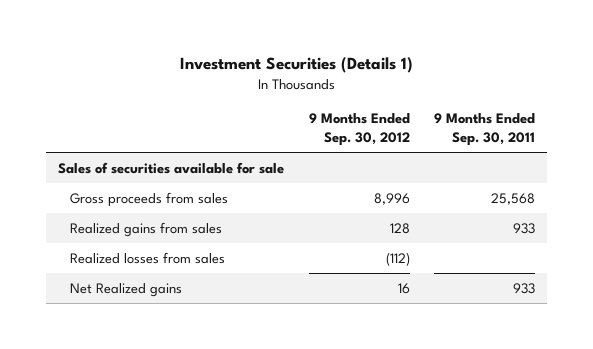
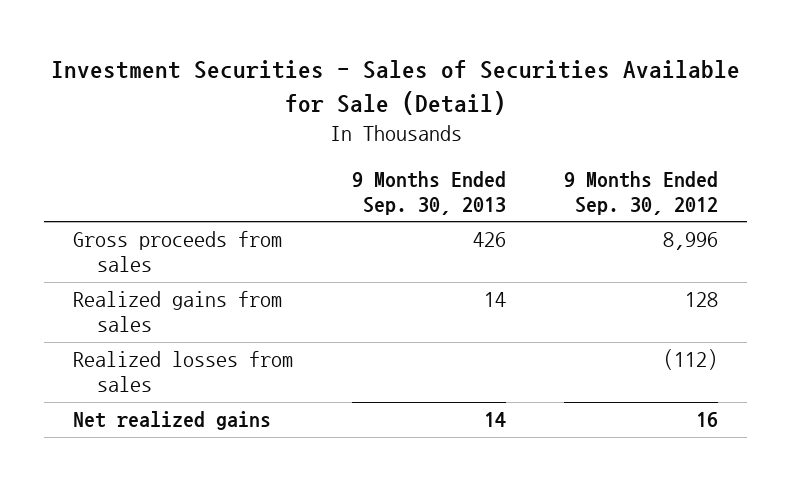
- Investment Securities (Details 1)
+ Investment Securities - Sales of Securities Available for Sale (Detail)
- | 9 Months Ended Sep. 30, 2012 | 9 Months Ended Sep. 30, 2011
+ | 9 Months Ended Sep. 30, 2013 | 9 Months Ended Sep. 30, 2012
- Sales of securities available for sale
- Net Realized gains | 16 | 933
+ Net realized gains | 14 | 16

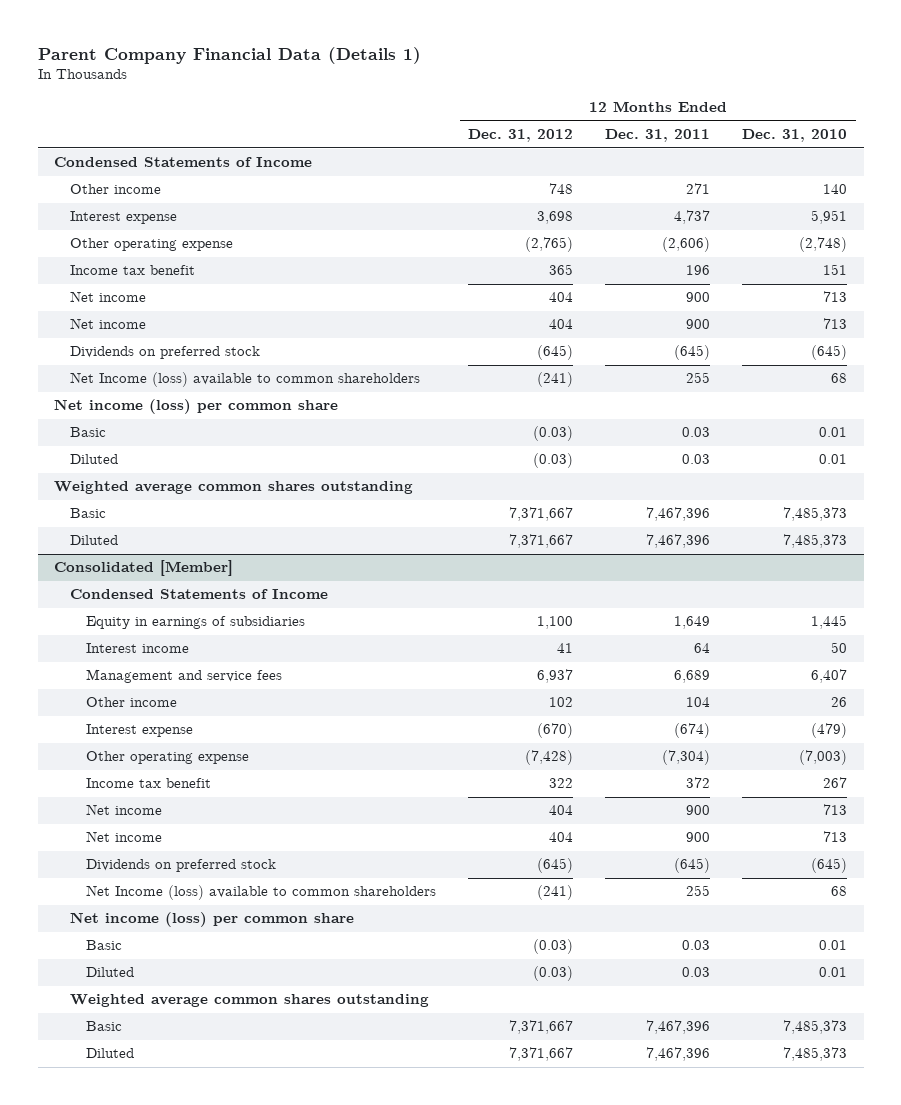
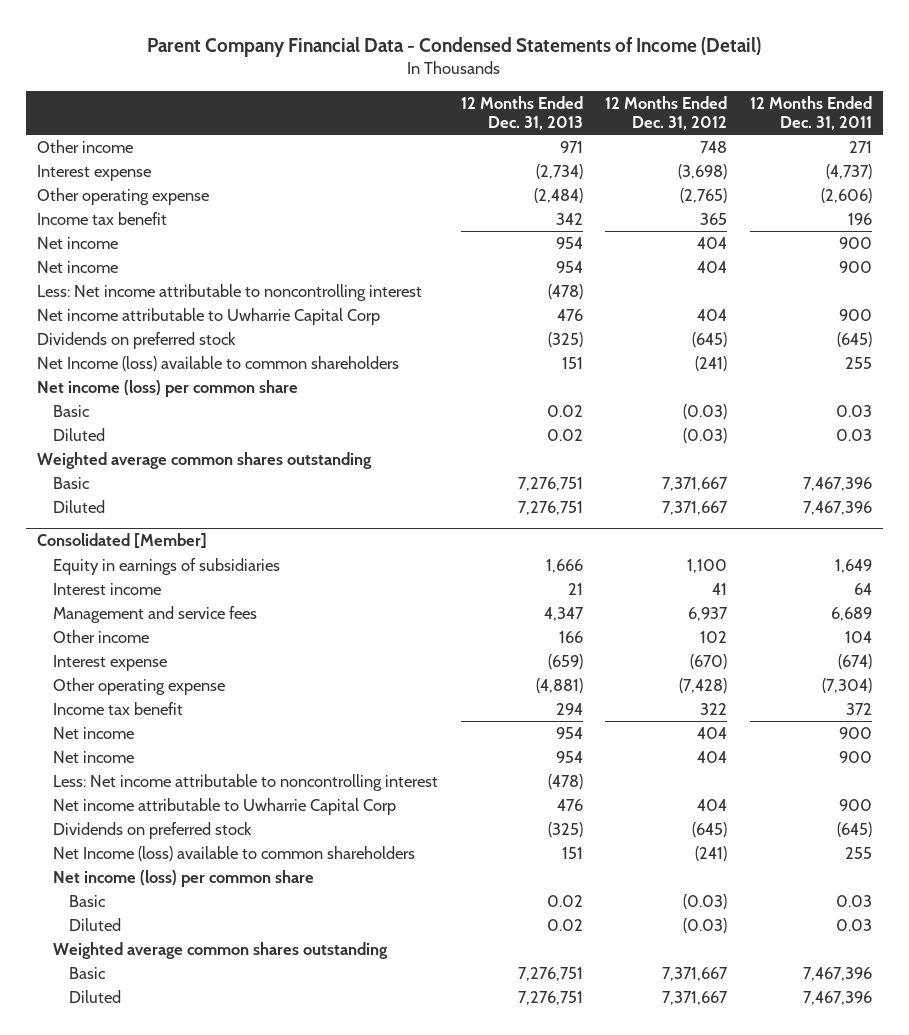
- Parent Company Financial Data (Details 1)
+ Parent Company Financial Data - Condensed Statements of Income (Detail)
- | 12 Months Ended Dec. 31, 2012 | 12 Months Ended Dec. 31, 2011 | 12 Months Ended Dec. 31, 2010
+ | 12 Months Ended Dec. 31, 2013 | 12 Months Ended Dec. 31, 2012 | 12 Months Ended Dec. 31, 2011
- Condensed Statements of Income
- Interest expense | 3,698 | 4,737 | 5,951
+ Interest expense | (2,734) | (3,698) | (4,737)
+ Less: Net income attributable to noncontrolling interest | (478) | |
+ Net income attributable to Uwharrie Capital Corp | 476 | 404 | 900
@ Consolidated [Member]
- Condensed Statements of Income
+ Less: Net income attributable to noncontrolling interest | (478) | |
+ Net income attributable to Uwharrie Capital Corp | 476 | 404 | 900

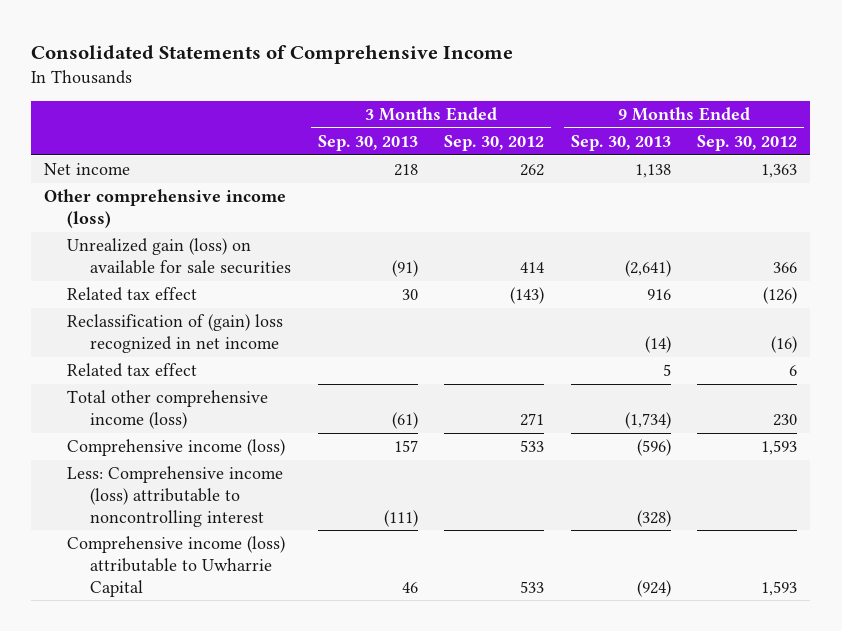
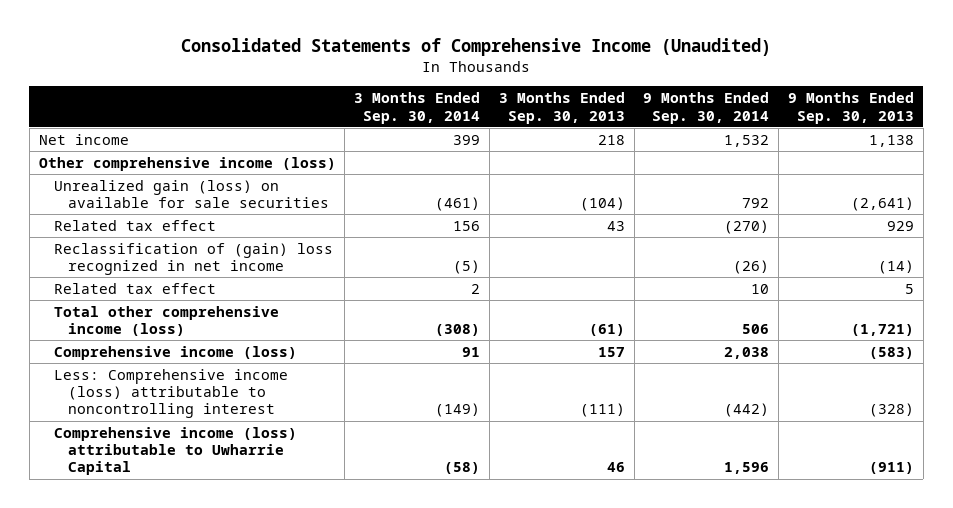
- Consolidated Statements of Comprehensive Income
+ Consolidated Statements of Comprehensive Income (Unaudited)
- | 3 Months Ended Sep. 30, 2013 | 3 Months Ended Sep. 30, 2012 | 9 Months Ended Sep. 30, 2013 | 9 Months Ended Sep. 30, 2012
+ | 3 Months Ended Sep. 30, 2014 | 3 Months Ended Sep. 30, 2013 | 9 Months Ended Sep. 30, 2014 | 9 Months Ended Sep. 30, 2013
- Unrealized gain (loss) on available for sale securities | (91) | 414 | (2,641) | 366
- Related tax effect | 30 | (143) | 916 | (126)
+ Unrealized gain (loss) on available for sale securities | (461) | (104) | 792 | (2,641)
+ Related tax effect | 156 | 43 | (270) | 929
- Total other comprehensive income (loss) | (61) | 271 | (1,734) | 230
- Comprehensive income (loss) | 157 | 533 | (596) | 1,593
+ Total other comprehensive income (loss) | (308) | (61) | 506 | (1,721)
+ Comprehensive income (loss) | 91 | 157 | 2,038 | (583)
- Comprehensive income (loss) attributable to Uwharrie Capital | 46 | 533 | (924) | 1,593
+ Comprehensive income (loss) attributable to Uwharrie Capital | (58) | 46 | 1,596 | (911)

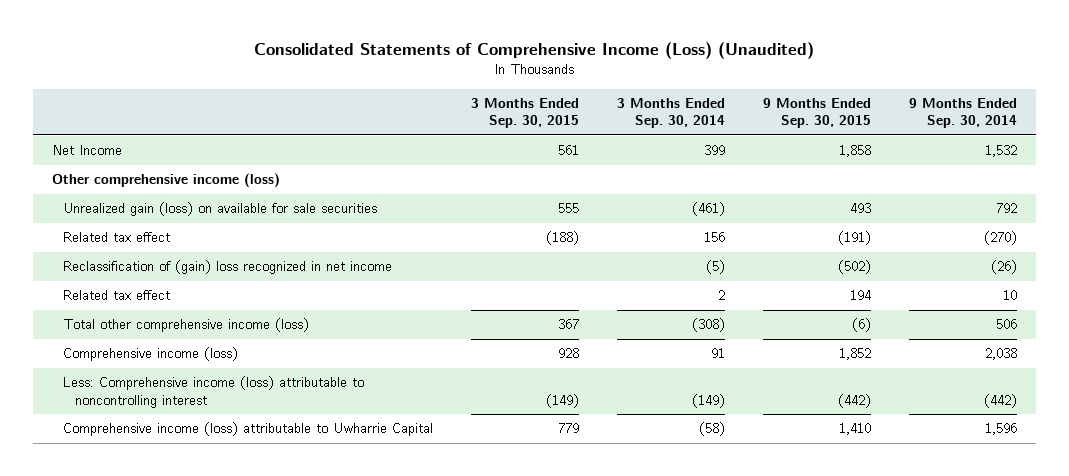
- Consolidated Statements of Comprehensive Income (Unaudited)
+ Consolidated Statements of Comprehensive Income (Loss) (Unaudited)
- | 3 Months Ended Sep. 30, 2014 | 3 Months Ended Sep. 30, 2013 | 9 Months Ended Sep. 30, 2014 | 9 Months Ended Sep. 30, 2013
+ | 3 Months Ended Sep. 30, 2015 | 3 Months Ended Sep. 30, 2014 | 9 Months Ended Sep. 30, 2015 | 9 Months Ended Sep. 30, 2014
- Net income | 399 | 218 | 1,532 | 1,138
+ Net Income | 561 | 399 | 1,858 | 1,532

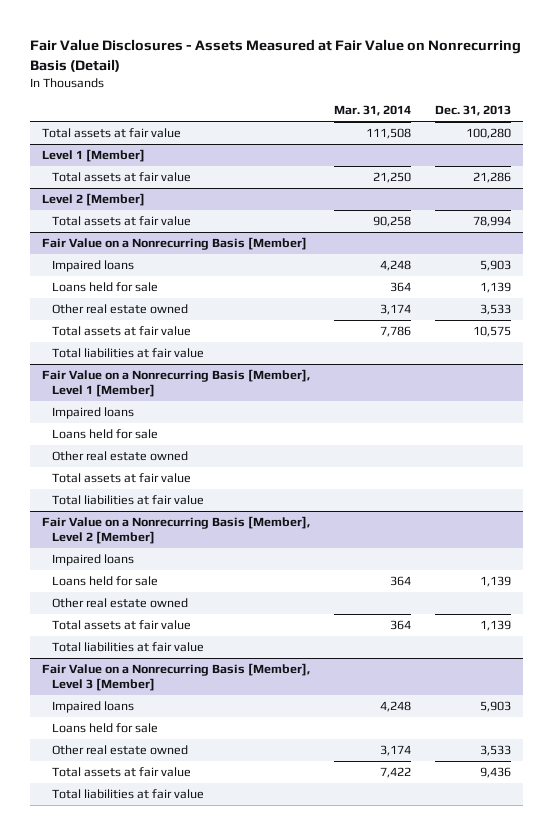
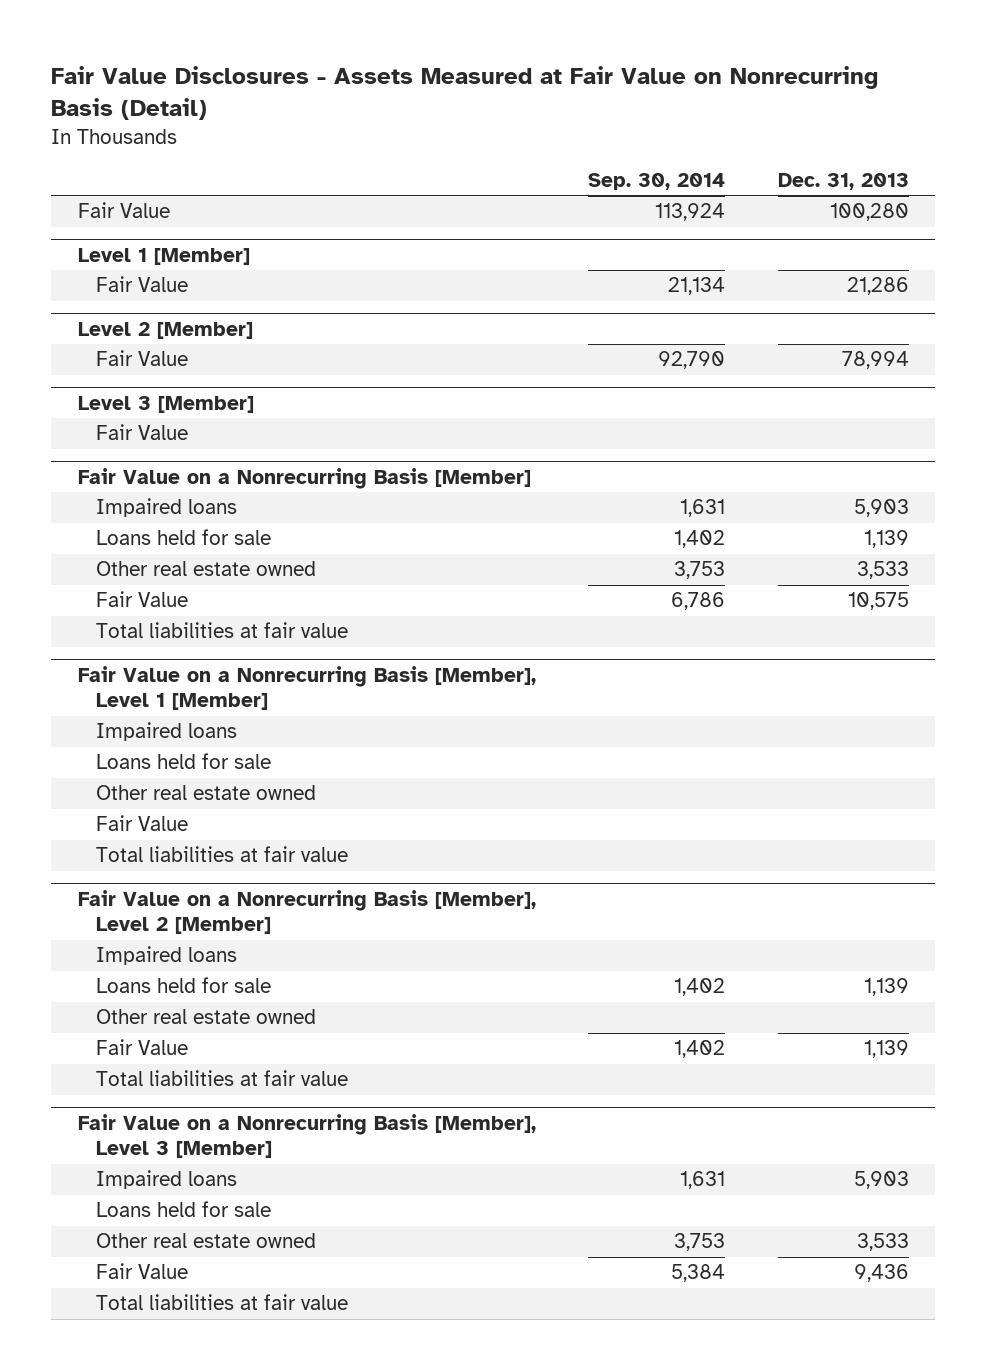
- | Mar. 31, 2014 | Dec. 31, 2013
+ | Sep. 30, 2014 | Dec. 31, 2013
- Total assets at fair value | 111,508 | 100,280
+ Fair Value | 113,924 | 100,280
@ Level 1 [Member]
- Total assets at fair value | 21,250 | 21,286
+ Fair Value | 21,134 | 21,286
@ Level 2 [Member]
- Total assets at fair value | 90,258 | 78,994
+ Fair Value | 92,790 | 78,994
+ Level 3 [Member]
+ Fair Value
@ Fair Value on a Nonrecurring Basis [Member]
- Total assets at fair value | 7,786 | 10,575
+ Fair Value | 6,786 | 10,575
@ Fair Value on a Nonrecurring Basis [Member], Level 1 [Member]
- Total assets at fair value
+ Fair Value
@ Fair Value on a Nonrecurring Basis [Member], Level 2 [Member]
- Total assets at fair value | 364 | 1,139
+ Fair Value | 1,402 | 1,139
@ Fair Value on a Nonrecurring Basis [Member], Level 3 [Member]
- Total assets at fair value | 7,422 | 9,436
+ Fair Value | 5,384 | 9,436

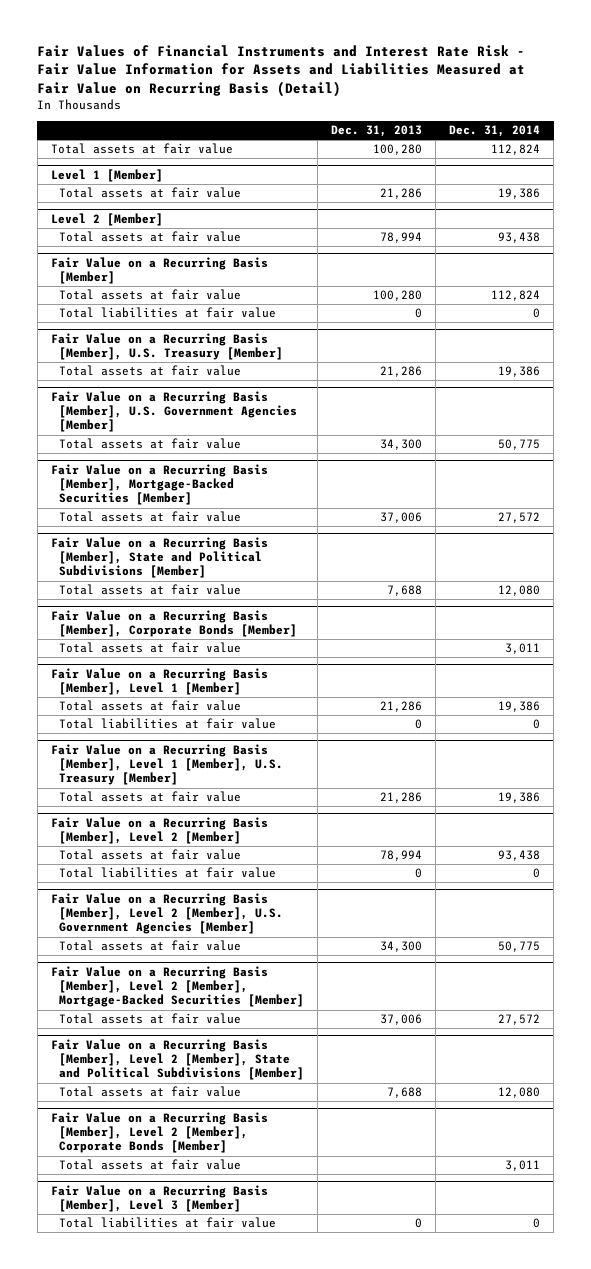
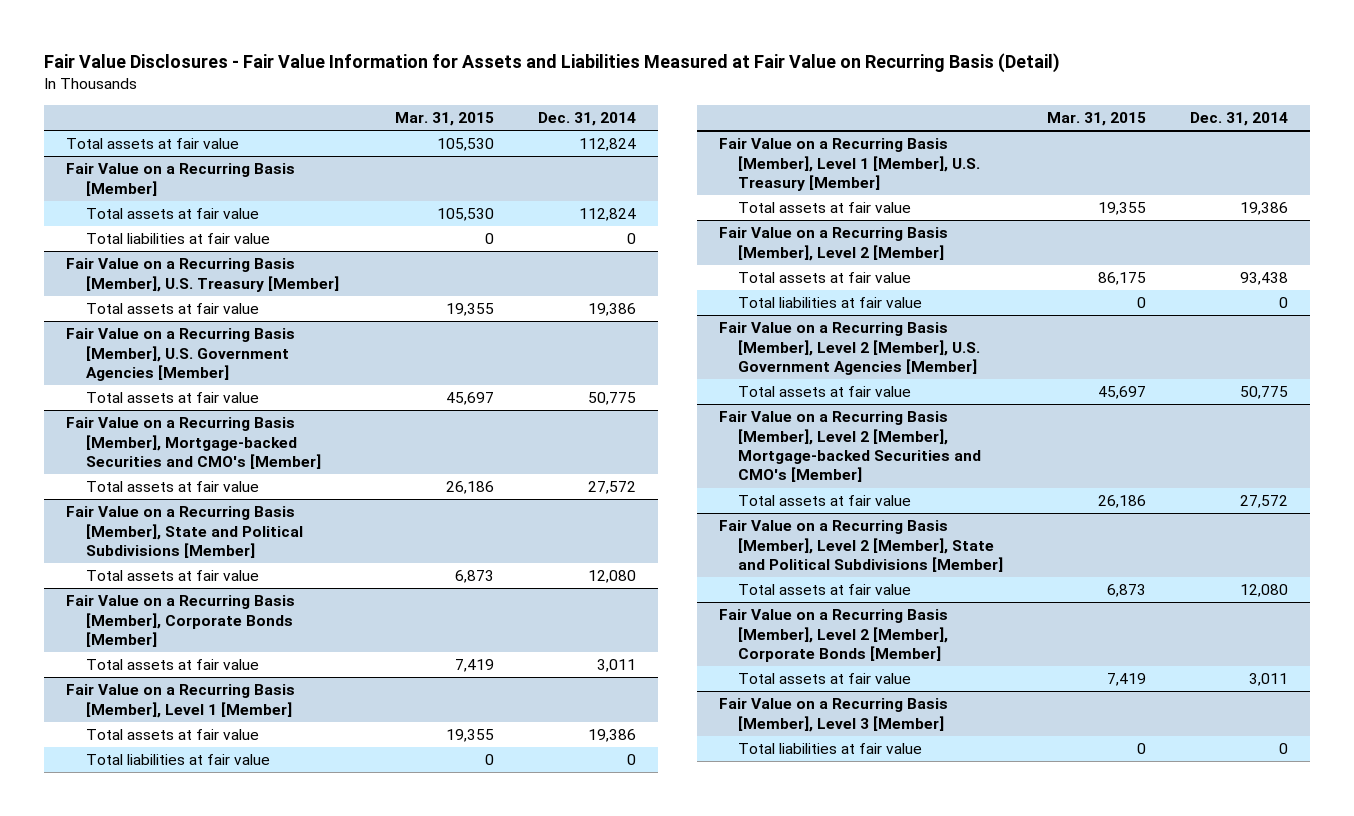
- Fair Values of Financial Instruments and Interest Rate Risk - Fair Value Information for Assets and Liabilities Measured at Fair Value on Recurring Basis (Detail)
+ Fair Value Disclosures - Fair Value Information for Assets and Liabilities Measured at Fair Value on Recurring Basis (Detail)
- | Dec. 31, 2013 | Dec. 31, 2014
+ | Mar. 31, 2015 | Dec. 31, 2014
- Level 1 [Member]
- Total assets at fair value | 21,286 | 19,386
- Level 2 [Member]
- Total assets at fair value | 78,994 | 93,438
- Fair Value on a Recurring Basis [Member], Mortgage-Backed Securities [Member]
+ Fair Value on a Recurring Basis [Member], Mortgage-backed Securities and CMO's [Member]
- Fair Value on a Recurring Basis [Member], Level 2 [Member], Mortgage-Backed Securities [Member]
+ Fair Value on a Recurring Basis [Member], Level 2 [Member], Mortgage-backed Securities and CMO's [Member]

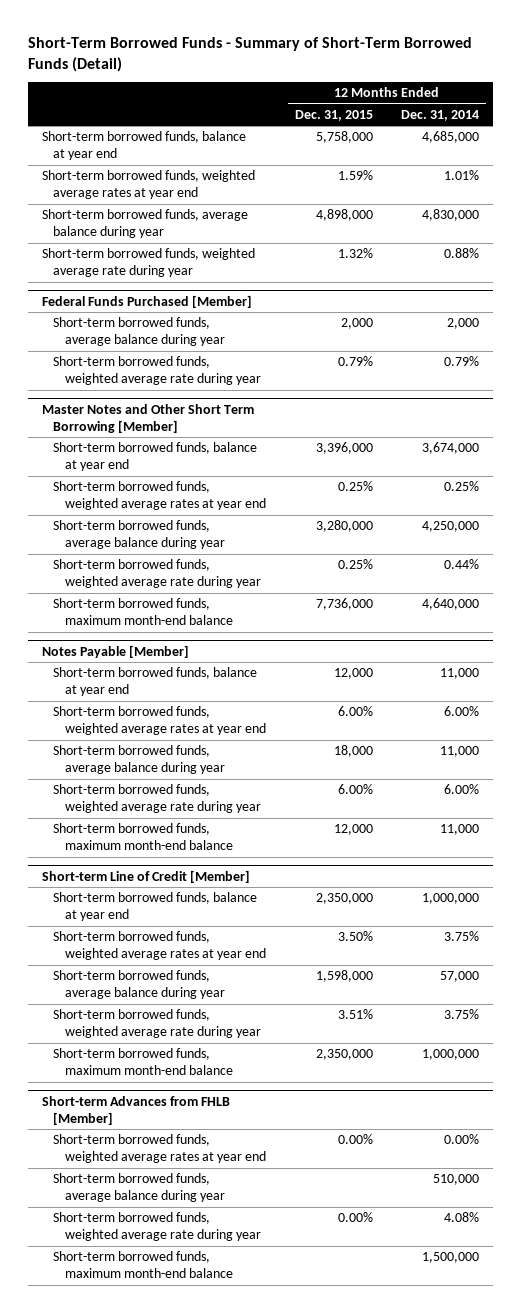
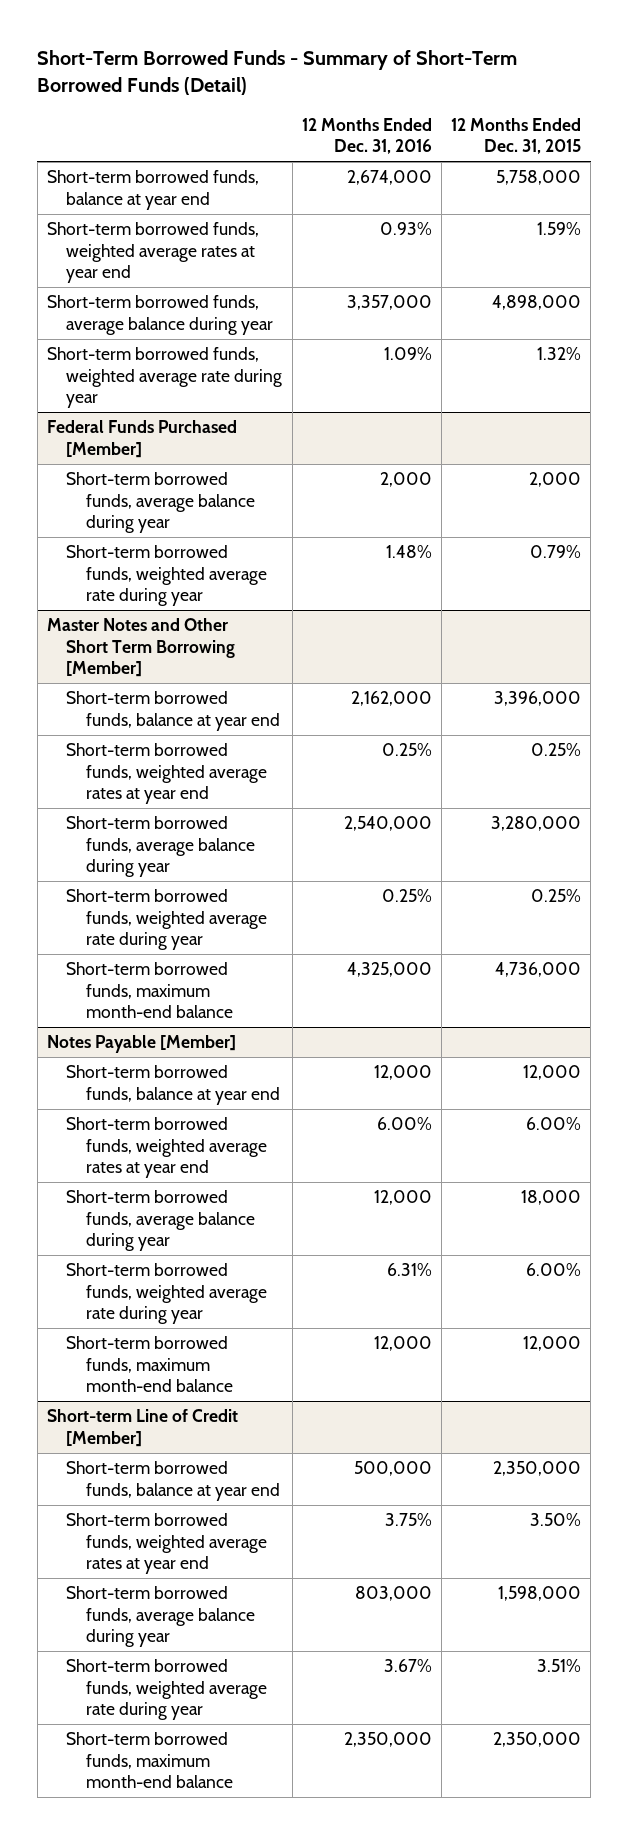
- | 12 Months Ended Dec. 31, 2015 | 12 Months Ended Dec. 31, 2014
+ | 12 Months Ended Dec. 31, 2016 | 12 Months Ended Dec. 31, 2015
@ Master Notes and Other Short Term Borrowing [Member]
- Short-term borrowed funds, maximum month-end balance | 7,736,000 | 4,640,000
+ Short-term borrowed funds, maximum month-end balance | 4,325,000 | 4,736,000
- Short-term Advances from FHLB [Member]
- Short-term borrowed funds, weighted average rates at year end | 0.00% | 0.00%
- Short-term borrowed funds, average balance during year | | 510,000
- Short-term borrowed funds, weighted average rate during year | 0.00% | 4.08%
- Short-term borrowed funds, maximum month-end balance | | 1,500,000

